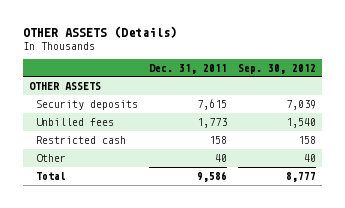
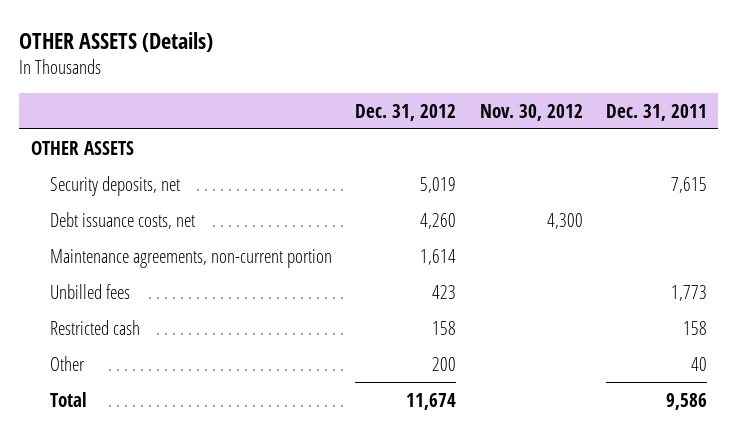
- | Dec. 31, 2011 | Sep. 30, 2012
+ | Dec. 31, 2012 | Nov. 30, 2012 | Dec. 31, 2011
- Security deposits | 7,615 | 7,039
+ Security deposits, net | 5,019 | | 7,615
+ Debt issuance costs, net | 4,260 | 4,300 |
+ Maintenance agreements, non-current portion | 1,614 | |

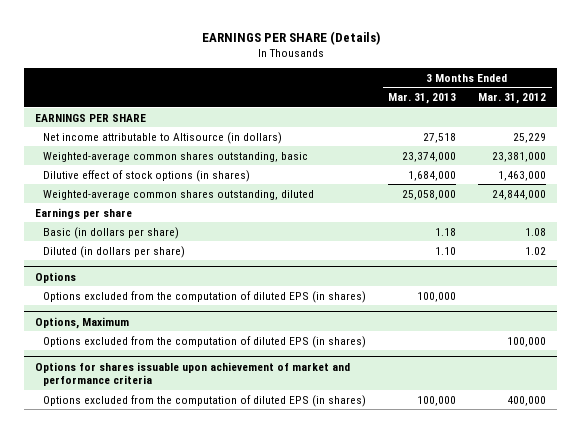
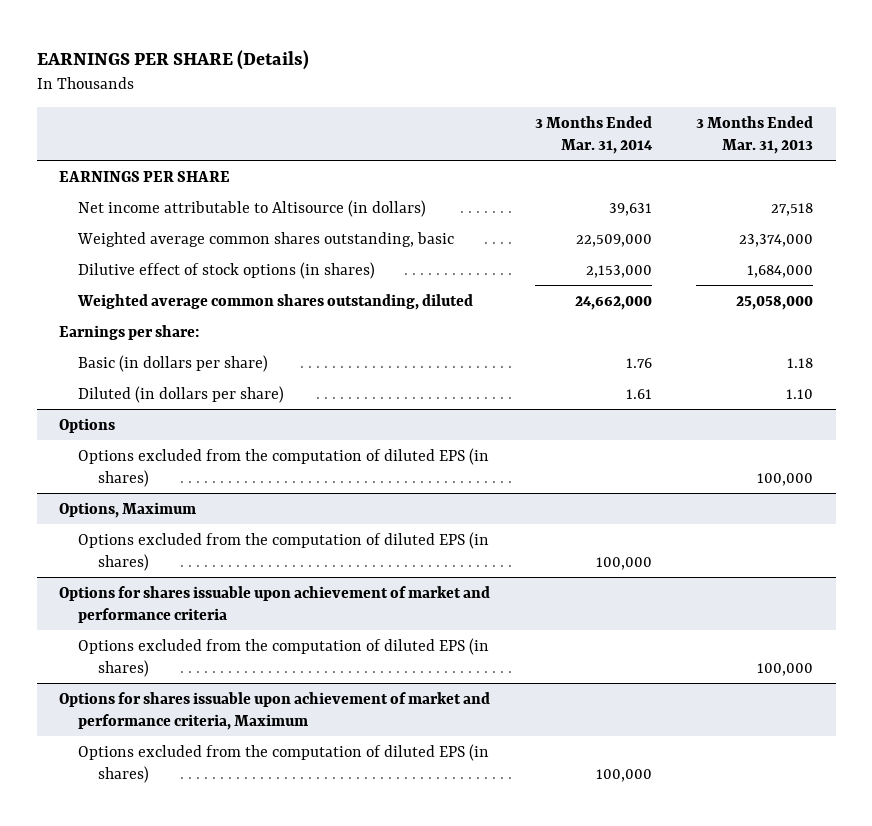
- | 3 Months Ended Mar. 31, 2013 | 3 Months Ended Mar. 31, 2012
+ | 3 Months Ended Mar. 31, 2014 | 3 Months Ended Mar. 31, 2013
- Weighted-average common shares outstanding, basic | 23,374,000 | 23,381,000
+ Weighted average common shares outstanding, basic | 22,509,000 | 23,374,000
- Weighted-average common shares outstanding, diluted | 25,058,000 | 24,844,000
- Earnings per share
+ Weighted average common shares outstanding, diluted | 24,662,000 | 25,058,000
+ Earnings per share:
+ Options for shares issuable upon achievement of market and performance criteria, Maximum
+ Options excluded from the computation of diluted EPS (in shares) | 100,000 |

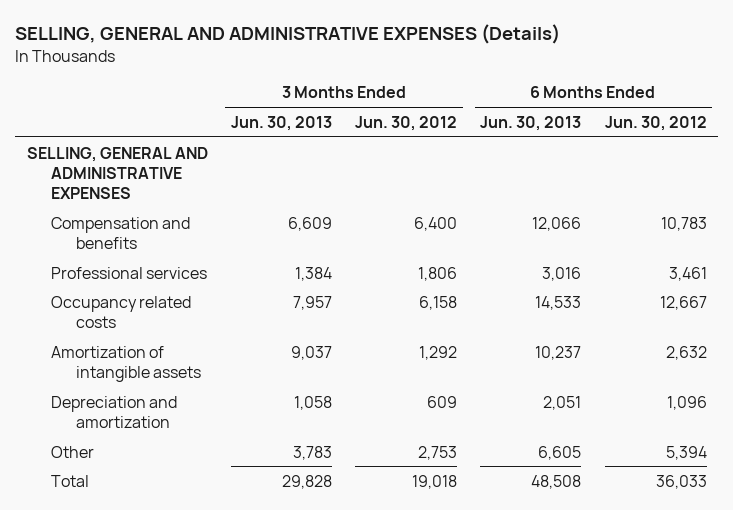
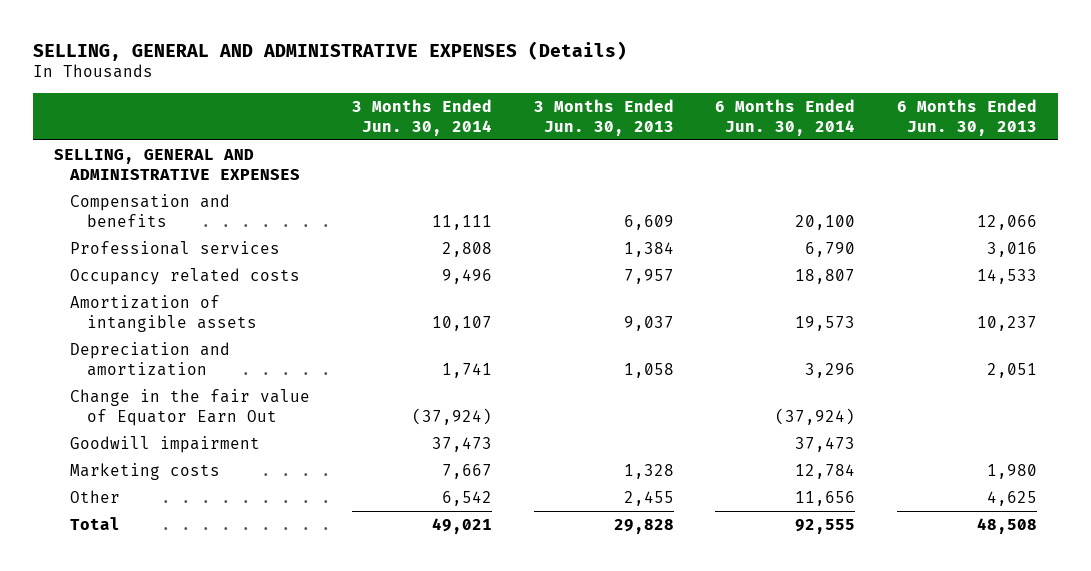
- | 3 Months Ended Jun. 30, 2013 | 3 Months Ended Jun. 30, 2012 | 6 Months Ended Jun. 30, 2013 | 6 Months Ended Jun. 30, 2012
+ | 3 Months Ended Jun. 30, 2014 | 3 Months Ended Jun. 30, 2013 | 6 Months Ended Jun. 30, 2014 | 6 Months Ended Jun. 30, 2013
- Other | 3,783 | 2,753 | 6,605 | 5,394
+ Change in the fair value of Equator Earn Out | (37,924) | | (37,924) |
+ Goodwill impairment | 37,473 | | 37,473 |
+ Marketing costs | 7,667 | 1,328 | 12,784 | 1,980
+ Other | 6,542 | 2,455 | 11,656 | 4,625

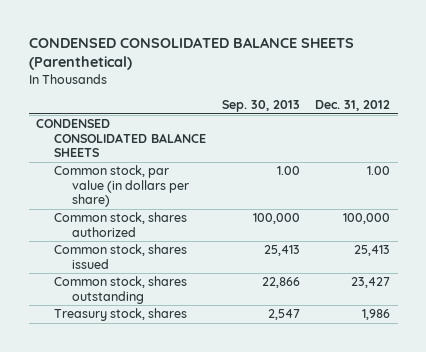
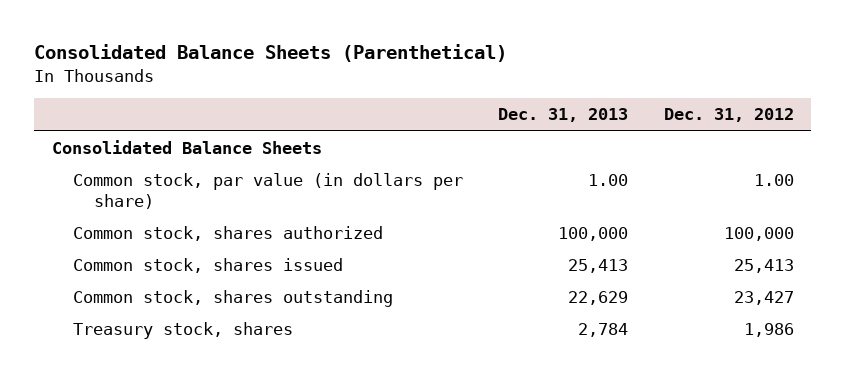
- CONDENSED CONSOLIDATED BALANCE SHEETS (Parenthetical)
+ Consolidated Balance Sheets (Parenthetical)
- | Sep. 30, 2013 | Dec. 31, 2012
+ | Dec. 31, 2013 | Dec. 31, 2012
- CONDENSED CONSOLIDATED BALANCE SHEETS
+ Consolidated Balance Sheets

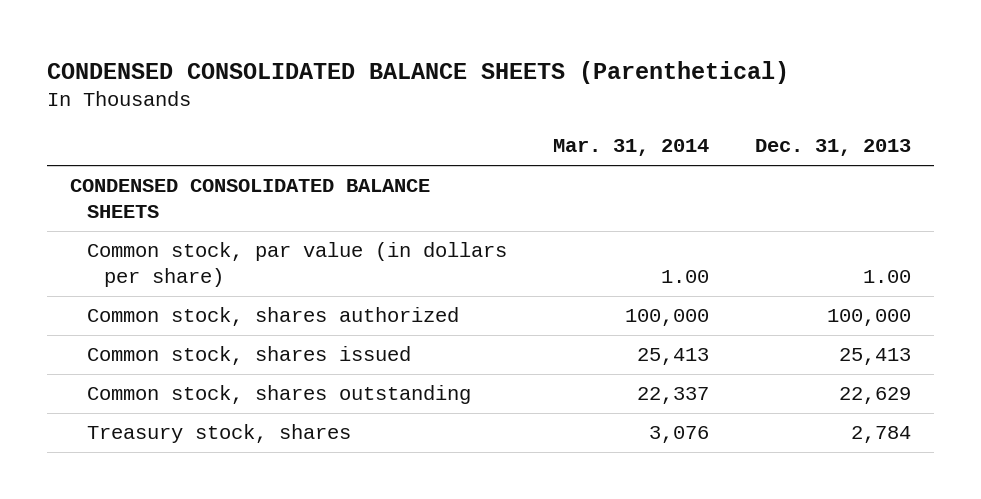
- Consolidated Balance Sheets (Parenthetical)
+ CONDENSED CONSOLIDATED BALANCE SHEETS (Parenthetical)
- | Dec. 31, 2013 | Dec. 31, 2012
+ | Mar. 31, 2014 | Dec. 31, 2013
- Consolidated Balance Sheets
+ CONDENSED CONSOLIDATED BALANCE SHEETS

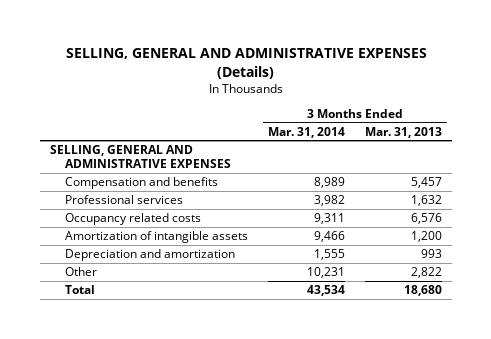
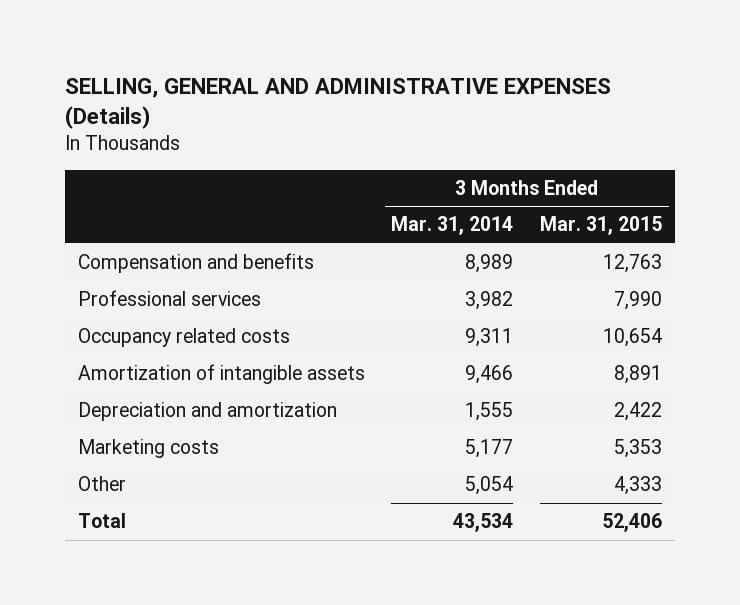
- | 3 Months Ended Mar. 31, 2014 | 3 Months Ended Mar. 31, 2013
+ | 3 Months Ended Mar. 31, 2014 | 3 Months Ended Mar. 31, 2015
- SELLING, GENERAL AND ADMINISTRATIVE EXPENSES
- Other | 10,231 | 2,822
+ Marketing costs | 5,177 | 5,353
+ Other | 5,054 | 4,333

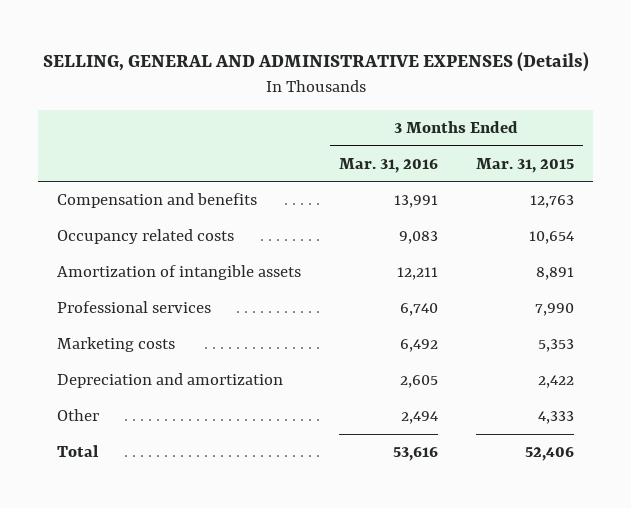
- | 3 Months Ended Mar. 31, 2014 | 3 Months Ended Mar. 31, 2015
+ | 3 Months Ended Mar. 31, 2016 | 3 Months Ended Mar. 31, 2015
moved down: Professional services | 6,740 | 7,990
moved down: Depreciation and amortization | 2,605 | 2,422

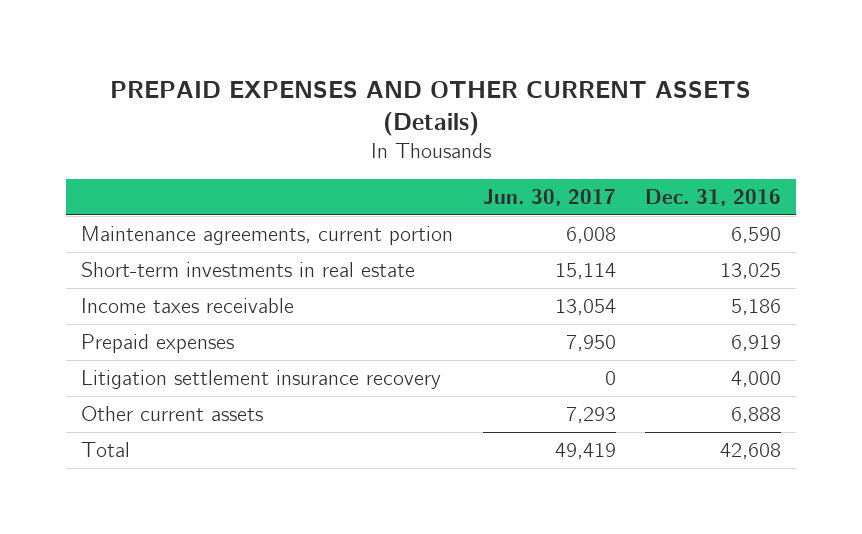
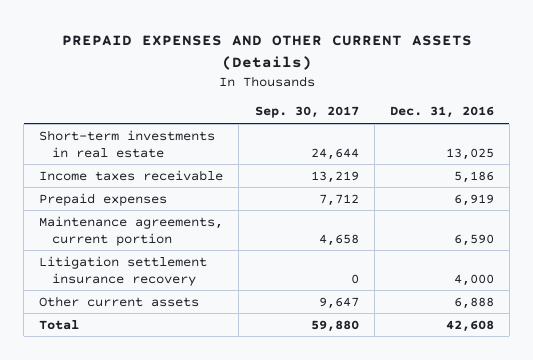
- | Jun. 30, 2017 | Dec. 31, 2016
+ | Sep. 30, 2017 | Dec. 31, 2016
moved down: Maintenance agreements, current portion | 4,658 | 6,590

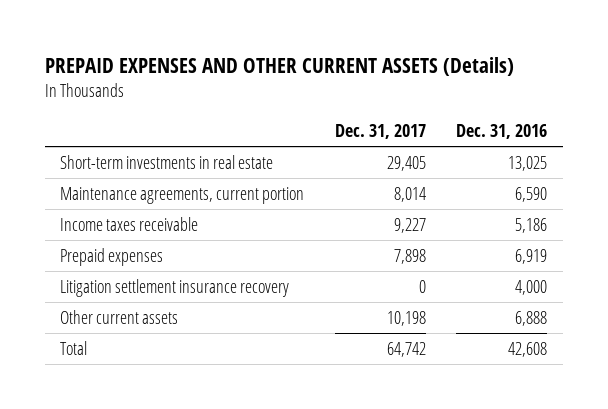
- | Sep. 30, 2017 | Dec. 31, 2016
+ | Dec. 31, 2017 | Dec. 31, 2016
moved up: Maintenance agreements, current portion | 8,014 | 6,590

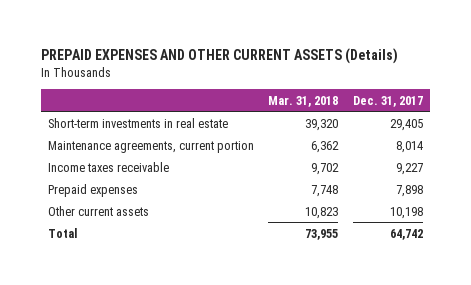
- | Dec. 31, 2017 | Dec. 31, 2016
+ | Mar. 31, 2018 | Dec. 31, 2017
- Litigation settlement insurance recovery | 0 | 4,000

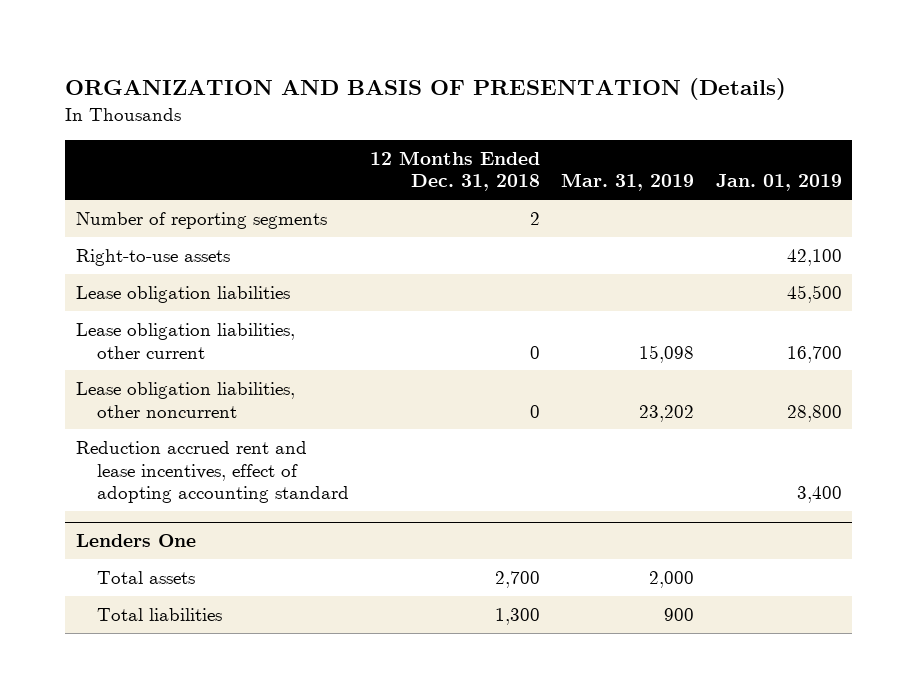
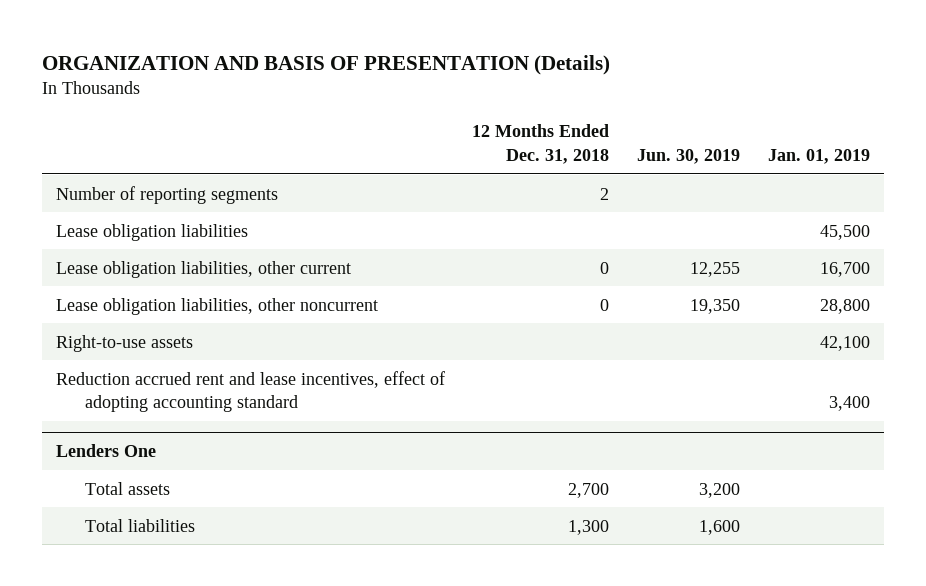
- | 12 Months Ended Dec. 31, 2018 | Mar. 31, 2019 | Jan. 01, 2019
+ | 12 Months Ended Dec. 31, 2018 | Jun. 30, 2019 | Jan. 01, 2019
moved down: Right-to-use assets | | | 42,100

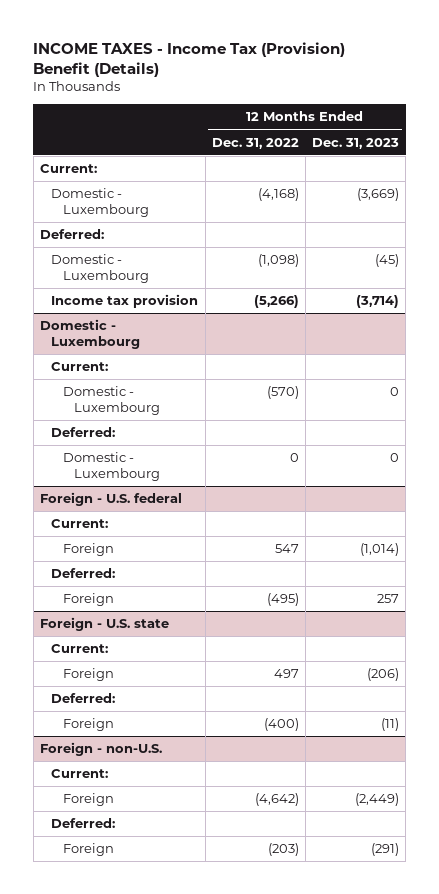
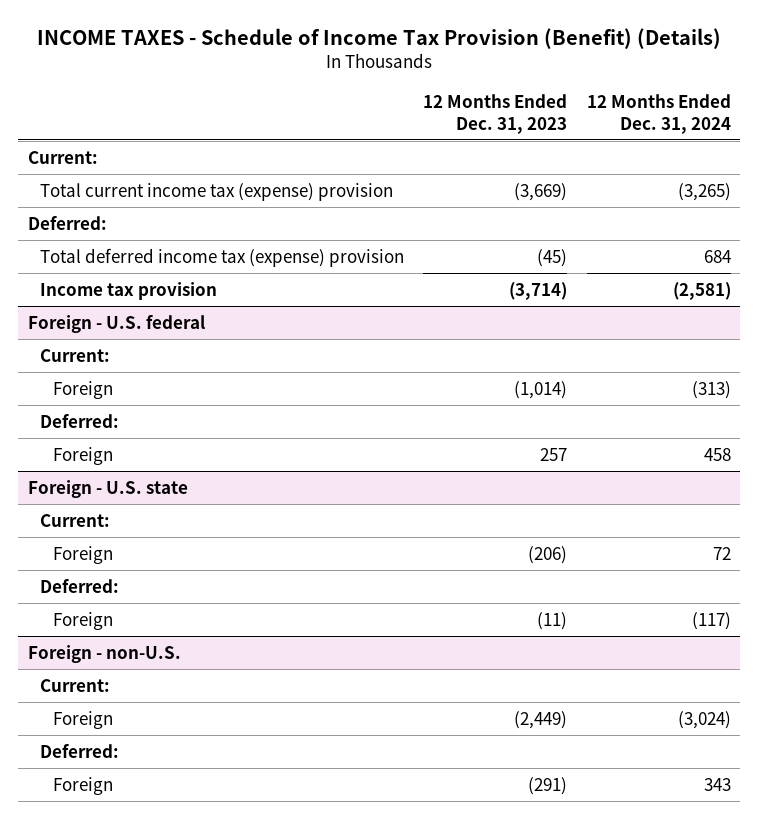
- INCOME TAXES - Income Tax (Provision) Benefit (Details)
+ INCOME TAXES - Schedule of Income Tax Provision (Benefit) (Details)
- | 12 Months Ended Dec. 31, 2022 | 12 Months Ended Dec. 31, 2023
+ | 12 Months Ended Dec. 31, 2023 | 12 Months Ended Dec. 31, 2024
- Domestic - Luxembourg | (4,168) | (3,669)
+ Total current income tax (expense) provision | (3,669) | (3,265)
- Domestic - Luxembourg | (1,098) | (45)
+ Total deferred income tax (expense) provision | (45) | 684
- Domestic - Luxembourg
- Current:
- Domestic - Luxembourg | (570) | 0
- Deferred:
- Domestic - Luxembourg | 0 | 0

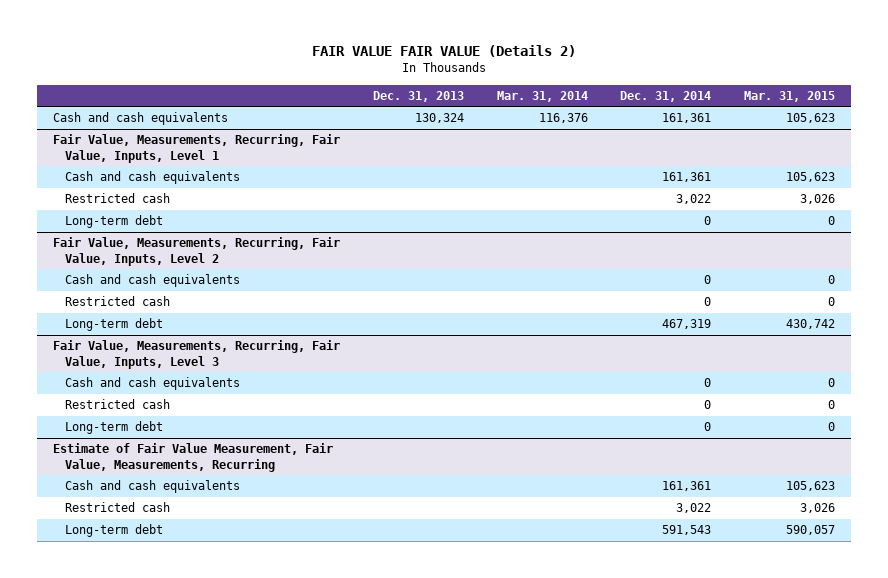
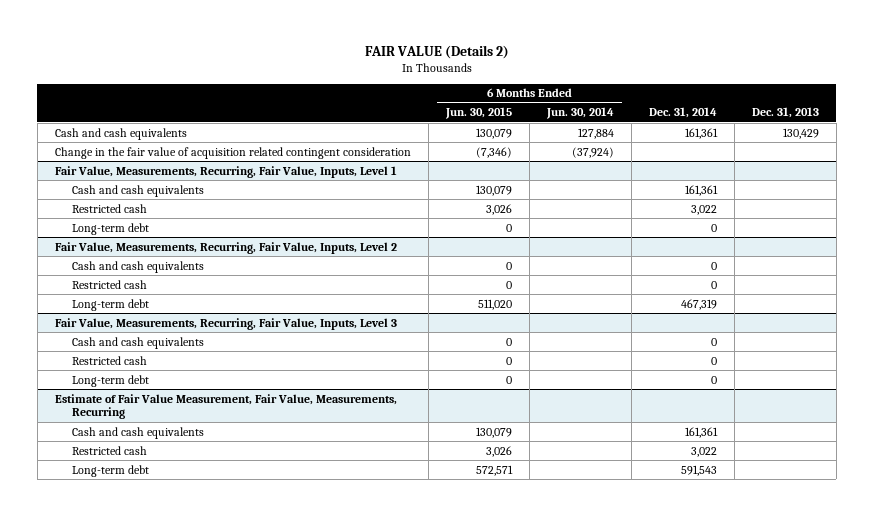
- FAIR VALUE FAIR VALUE (Details 2)
+ FAIR VALUE (Details 2)
- | Dec. 31, 2013 | Mar. 31, 2014 | Dec. 31, 2014 | Mar. 31, 2015
+ | 6 Months Ended Jun. 30, 2015 | 6 Months Ended Jun. 30, 2014 | Dec. 31, 2014 | Dec. 31, 2013
- Cash and cash equivalents | 130,324 | 116,376 | 161,361 | 105,623
+ Cash and cash equivalents | 130,079 | 127,884 | 161,361 | 130,429
+ Change in the fair value of acquisition related contingent consideration | (7,346) | (37,924) | |

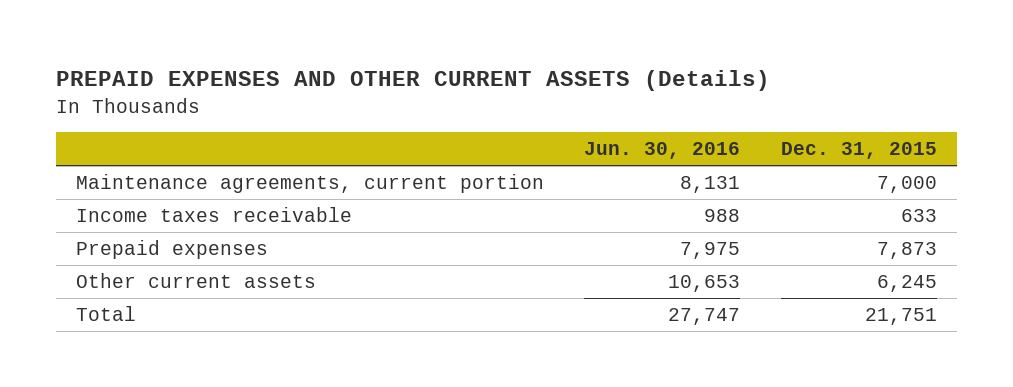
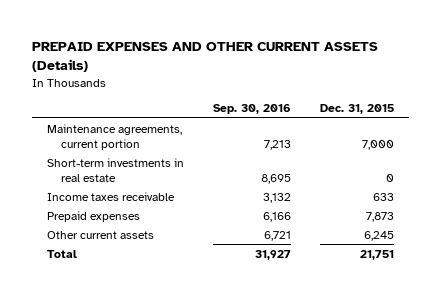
- | Jun. 30, 2016 | Dec. 31, 2015
+ | Sep. 30, 2016 | Dec. 31, 2015
+ Short-term investments in real estate | 8,695 | 0

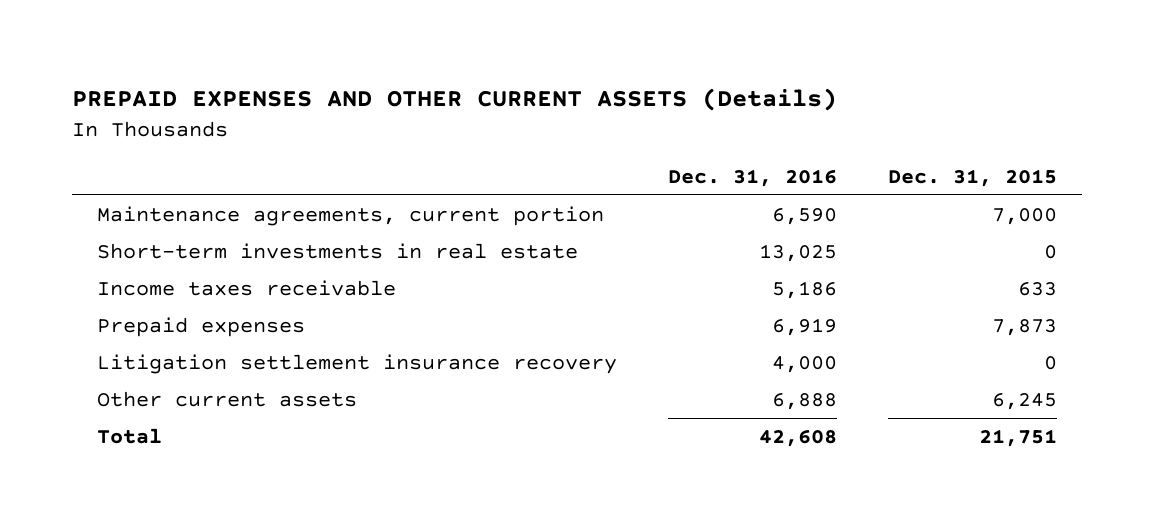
- | Sep. 30, 2016 | Dec. 31, 2015
+ | Dec. 31, 2016 | Dec. 31, 2015
+ Litigation settlement insurance recovery | 4,000 | 0

